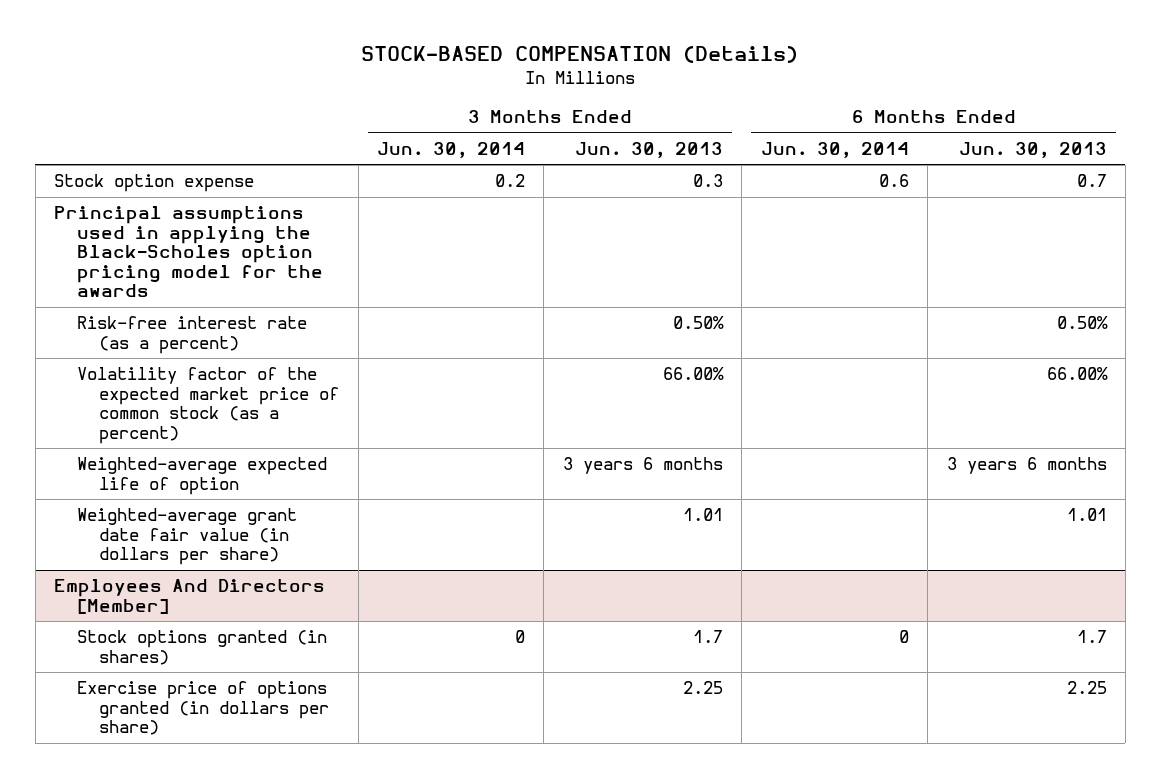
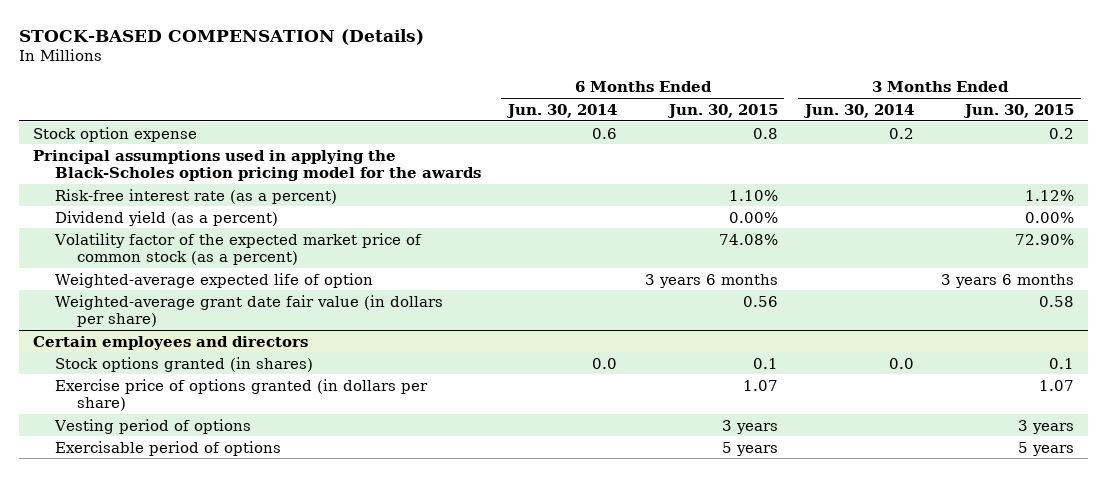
- | 3 Months Ended Jun. 30, 2014 | 3 Months Ended Jun. 30, 2013 | 6 Months Ended Jun. 30, 2014 | 6 Months Ended Jun. 30, 2013
+ | 6 Months Ended Jun. 30, 2014 | 6 Months Ended Jun. 30, 2015 | 3 Months Ended Jun. 30, 2014 | 3 Months Ended Jun. 30, 2015
+ Dividend yield (as a percent) | | 0.00% | | 0.00%
- Employees And Directors [Member]
- Stock options granted (in shares) | 0 | 1.7 | 0 | 1.7
+ Certain employees and directors
+ Stock options granted (in shares) | 0.0 | 0.1 | 0.0 | 0.1
+ Vesting period of options | | 3 years | | 3 years
+ Exercisable period of options | | 5 years | | 5 years

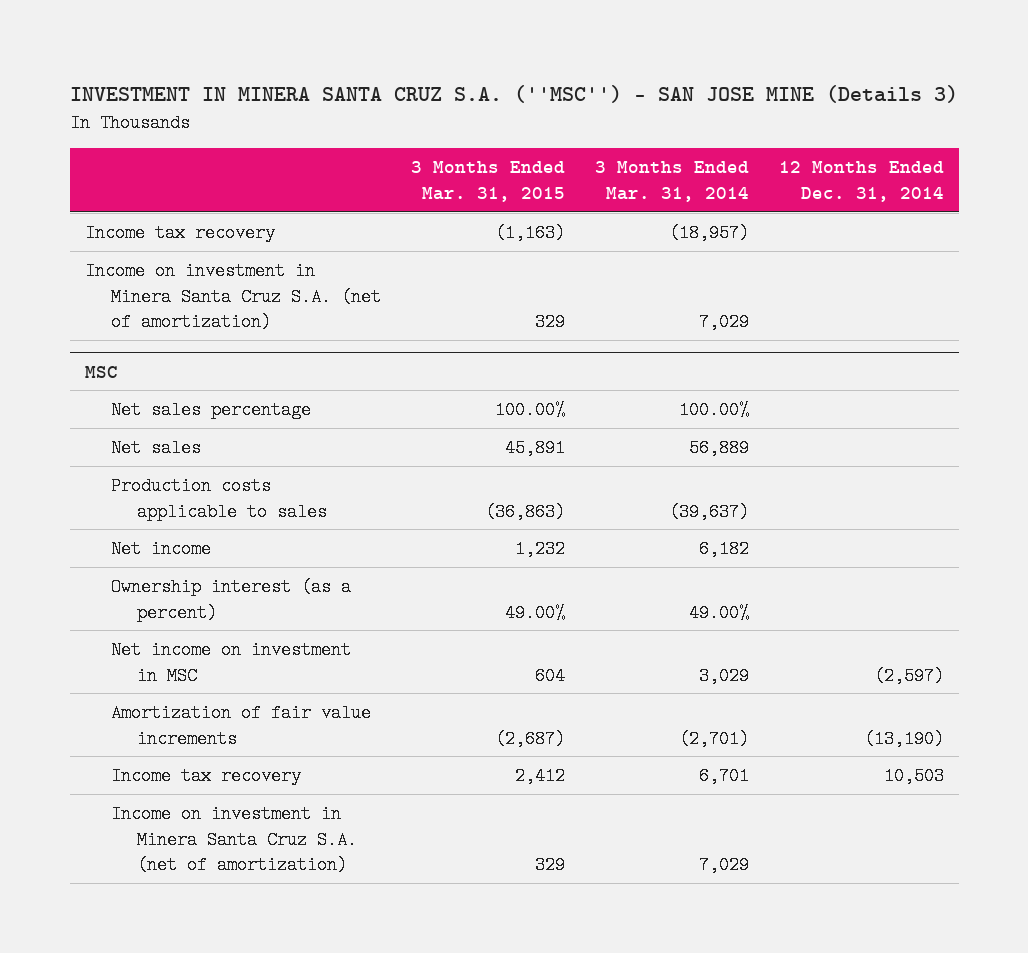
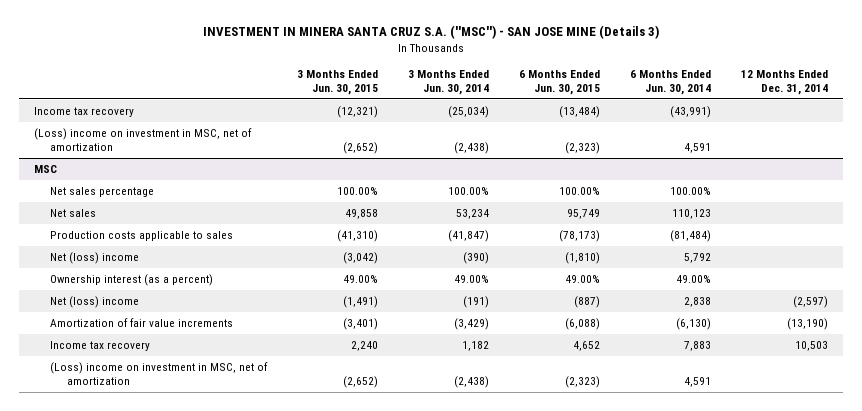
- | 3 Months Ended Mar. 31, 2015 | 3 Months Ended Mar. 31, 2014 | 12 Months Ended Dec. 31, 2014
+ | 3 Months Ended Jun. 30, 2015 | 3 Months Ended Jun. 30, 2014 | 6 Months Ended Jun. 30, 2015 | 6 Months Ended Jun. 30, 2014 | 12 Months Ended Dec. 31, 2014
- Income on investment in Minera Santa Cruz S.A. (net of amortization) | 329 | 7,029 |
+ (Loss) income on investment in MSC, net of amortization | (2,652) | (2,438) | (2,323) | 4,591 |
@ MSC
- Net income | 1,232 | 6,182 |
+ Net (loss) income | (3,042) | (390) | (1,810) | 5,792 |
- Net income on investment in MSC | 604 | 3,029 | (2,597)
+ Net (loss) income | (1,491) | (191) | (887) | 2,838 | (2,597)
- Income on investment in Minera Santa Cruz S.A. (net of amortization) | 329 | 7,029 |
+ (Loss) income on investment in MSC, net of amortization | (2,652) | (2,438) | (2,323) | 4,591 |

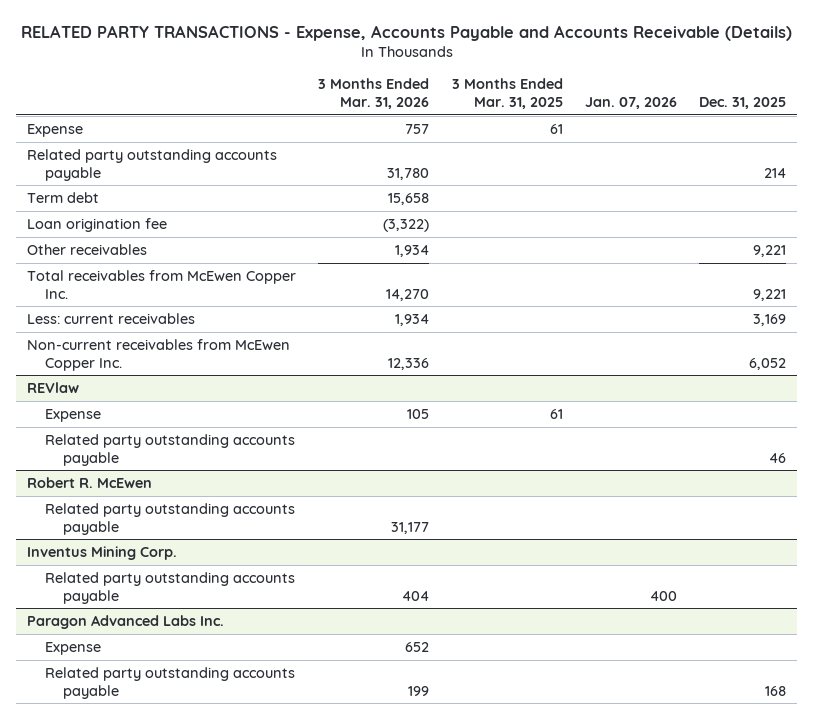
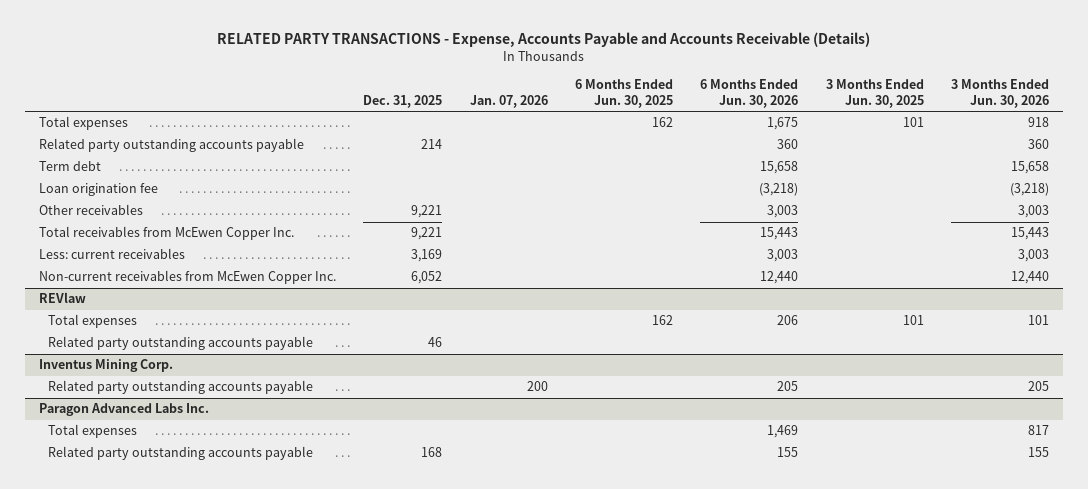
- | 3 Months Ended Mar. 31, 2026 | 3 Months Ended Mar. 31, 2025 | Jan. 07, 2026 | Dec. 31, 2025
+ | Dec. 31, 2025 | Jan. 07, 2026 | 6 Months Ended Jun. 30, 2025 | 6 Months Ended Jun. 30, 2026 | 3 Months Ended Jun. 30, 2025 | 3 Months Ended Jun. 30, 2026
- Expense | 757 | 61 | |
+ Total expenses | | | 162 | 1,675 | 101 | 918
@ REVlaw
- Expense | 105 | 61 | |
+ Total expenses | | | 162 | 206 | 101 | 101
- Robert R. McEwen
- Related party outstanding accounts payable | 31,177 | | |
@ Inventus Mining Corp.
- Related party outstanding accounts payable | 404 | | 400 |
+ Related party outstanding accounts payable | | 200 | | 205 | | 205
@ Paragon Advanced Labs Inc.
- Expense | 652 | | |
+ Total expenses | | | | 1,469 | | 817

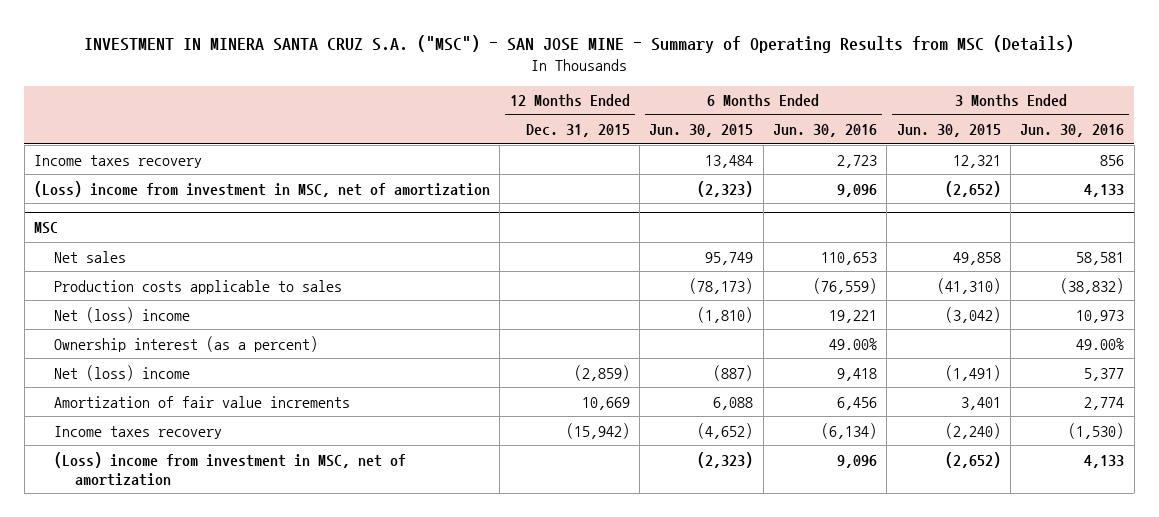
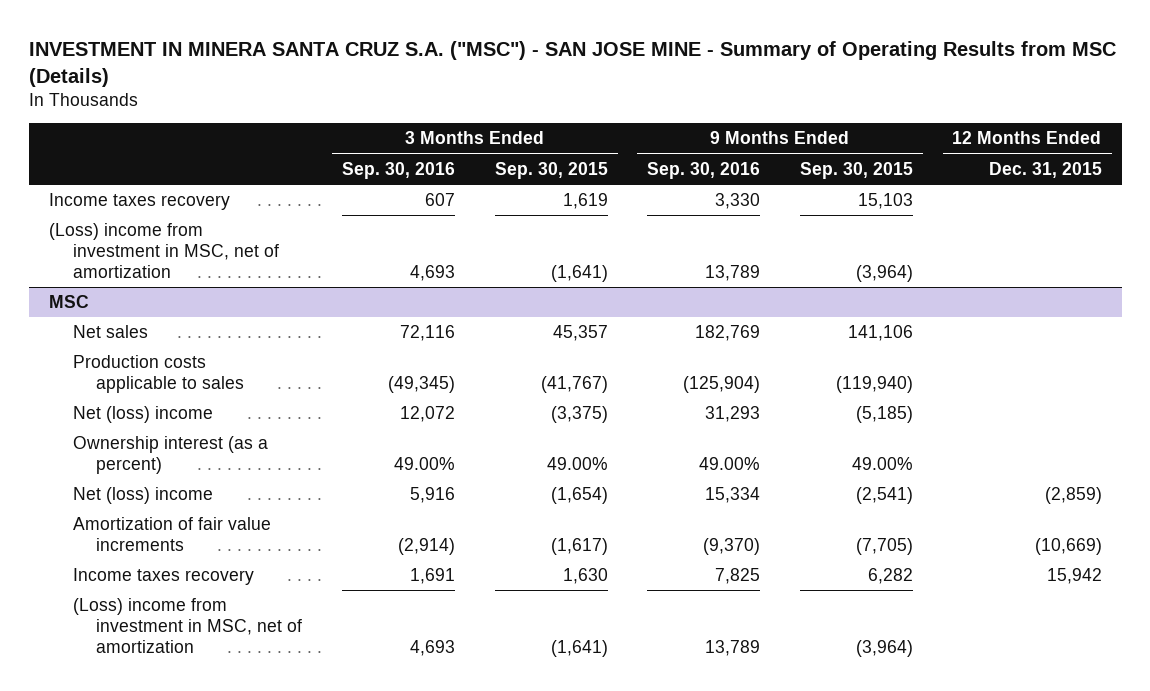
- | 12 Months Ended Dec. 31, 2015 | 6 Months Ended Jun. 30, 2015 | 6 Months Ended Jun. 30, 2016 | 3 Months Ended Jun. 30, 2015 | 3 Months Ended Jun. 30, 2016
+ | 3 Months Ended Sep. 30, 2016 | 3 Months Ended Sep. 30, 2015 | 9 Months Ended Sep. 30, 2016 | 9 Months Ended Sep. 30, 2015 | 12 Months Ended Dec. 31, 2015
@ MSC
- Amortization of fair value increments | 10,669 | 6,088 | 6,456 | 3,401 | 2,774
- Income taxes recovery | (15,942) | (4,652) | (6,134) | (2,240) | (1,530)
+ Amortization of fair value increments | (2,914) | (1,617) | (9,370) | (7,705) | (10,669)
+ Income taxes recovery | 1,691 | 1,630 | 7,825 | 6,282 | 15,942

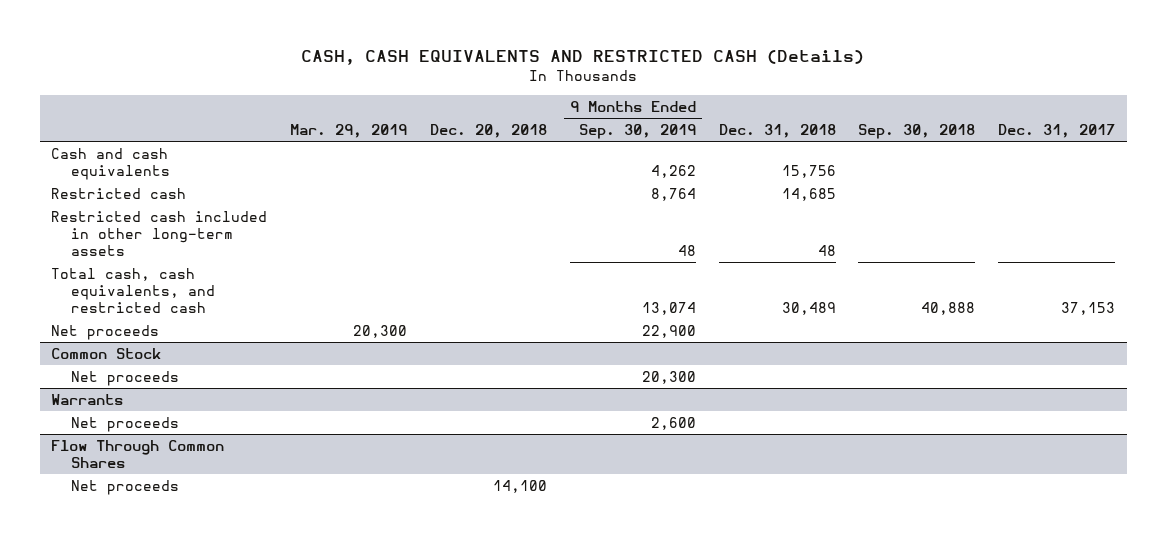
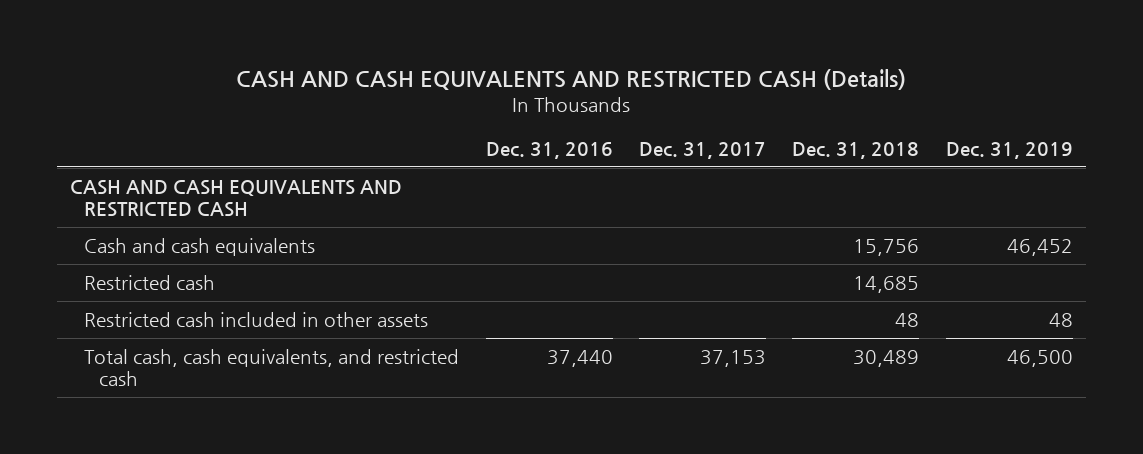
- CASH, CASH EQUIVALENTS AND RESTRICTED CASH (Details)
+ CASH AND CASH EQUIVALENTS AND RESTRICTED CASH (Details)
- | Mar. 29, 2019 | Dec. 20, 2018 | 9 Months Ended Sep. 30, 2019 | Dec. 31, 2018 | Sep. 30, 2018 | Dec. 31, 2017
+ | Dec. 31, 2016 | Dec. 31, 2017 | Dec. 31, 2018 | Dec. 31, 2019
+ CASH AND CASH EQUIVALENTS AND RESTRICTED CASH
- Restricted cash included in other long-term assets | | | 48 | 48 | |
+ Restricted cash included in other assets | | | 48 | 48
- Net proceeds | 20,300 | | 22,900 | | |
- Common Stock
- Net proceeds | | | 20,300 | | |
- Warrants
- Net proceeds | | | 2,600 | | |
- Flow Through Common Shares
- Net proceeds | | 14,100 | | | |

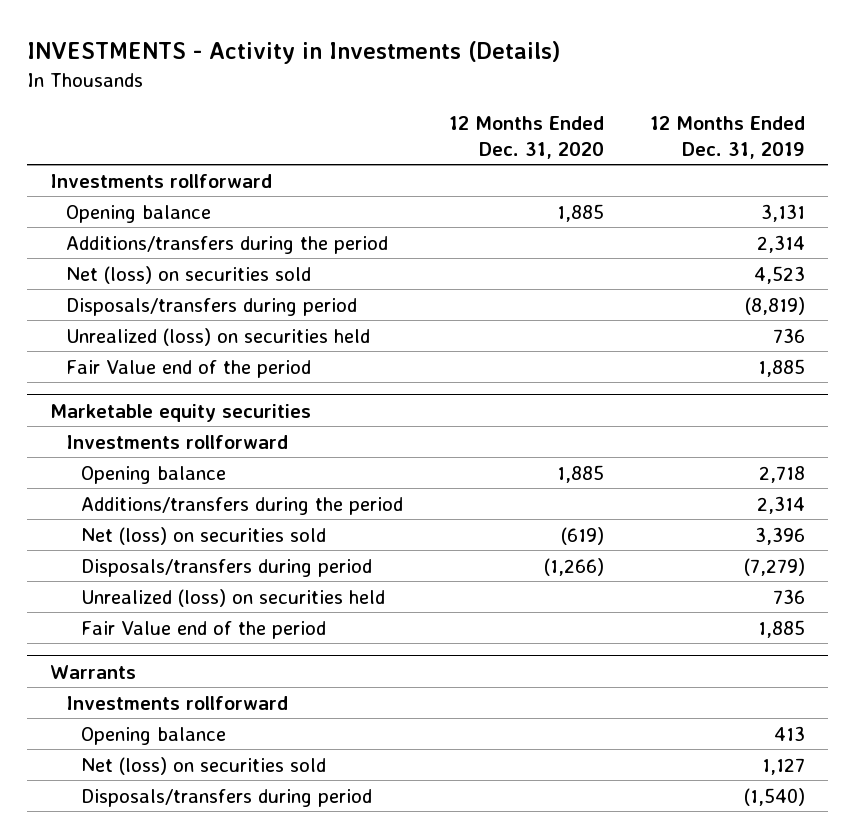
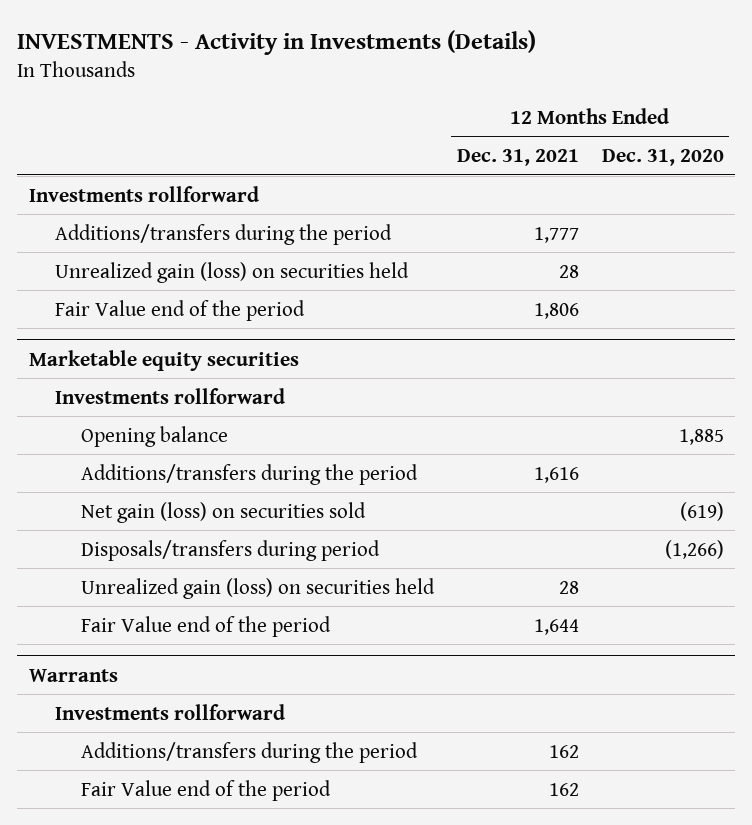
- | 12 Months Ended Dec. 31, 2020 | 12 Months Ended Dec. 31, 2019
+ | 12 Months Ended Dec. 31, 2021 | 12 Months Ended Dec. 31, 2020
- Opening balance | 1,885 | 3,131
- Net (loss) on securities sold | | 4,523
- Disposals/transfers during period | | (8,819)
- Unrealized (loss) on securities held | | 736
+ Unrealized gain (loss) on securities held | 28 |
@ Marketable equity securities
- Net (loss) on securities sold | (619) | 3,396
+ Net gain (loss) on securities sold | | (619)
- Unrealized (loss) on securities held | | 736
+ Unrealized gain (loss) on securities held | 28 |
@ Warrants
- Opening balance | | 413
- Net (loss) on securities sold | | 1,127
- Disposals/transfers during period | | (1,540)
+ Additions/transfers during the period | 162 |
+ Fair Value end of the period | 162 |

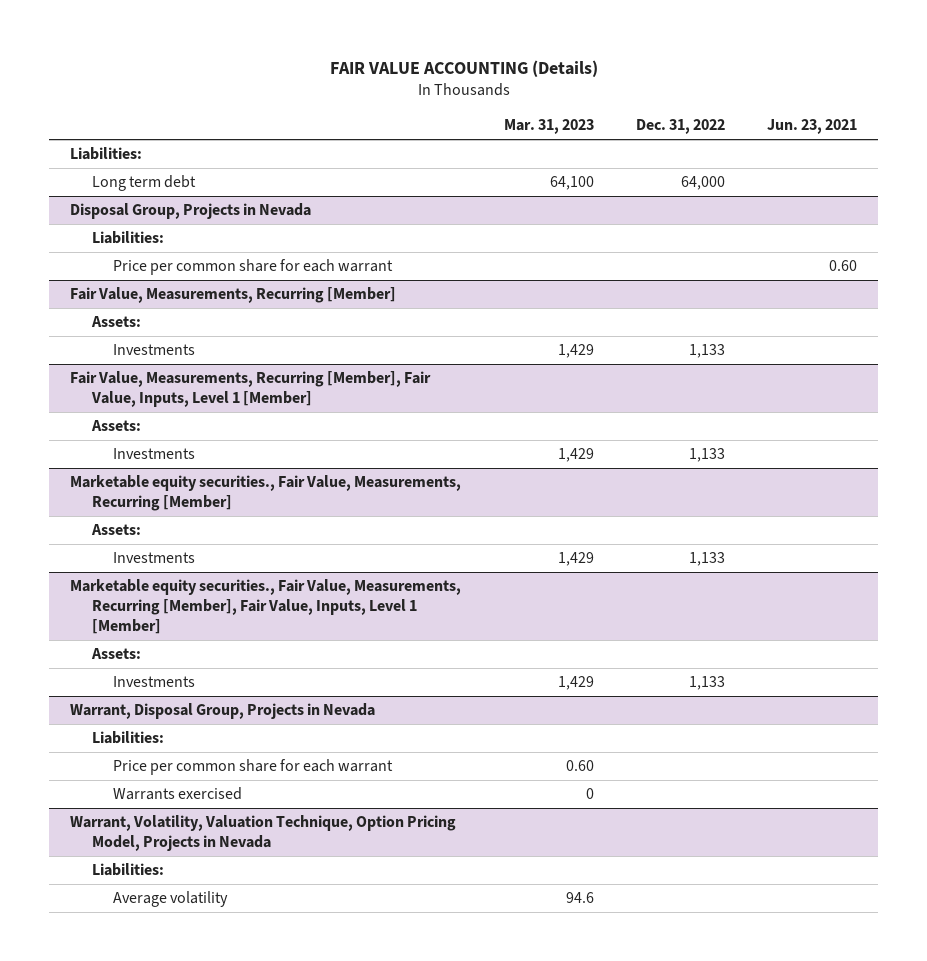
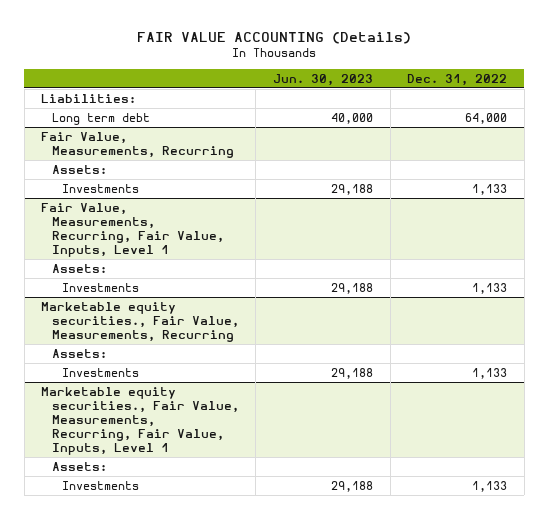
- | Mar. 31, 2023 | Dec. 31, 2022 | Jun. 23, 2021
+ | Jun. 30, 2023 | Dec. 31, 2022
- Disposal Group, Projects in Nevada
- Liabilities:
- Price per common share for each warrant | | | 0.60
- Fair Value, Measurements, Recurring [Member]
+ Fair Value, Measurements, Recurring
- Fair Value, Measurements, Recurring [Member], Fair Value, Inputs, Level 1 [Member]
+ Fair Value, Measurements, Recurring, Fair Value, Inputs, Level 1
- Marketable equity securities., Fair Value, Measurements, Recurring [Member]
+ Marketable equity securities., Fair Value, Measurements, Recurring
- Marketable equity securities., Fair Value, Measurements, Recurring [Member], Fair Value, Inputs, Level 1 [Member]
+ Marketable equity securities., Fair Value, Measurements, Recurring, Fair Value, Inputs, Level 1
- Warrant, Disposal Group, Projects in Nevada
- Liabilities:
- Price per common share for each warrant | 0.60 | |
- Warrants exercised | 0 | |
- Warrant, Volatility, Valuation Technique, Option Pricing Model, Projects in Nevada
- Liabilities:
- Average volatility | 94.6 | |

